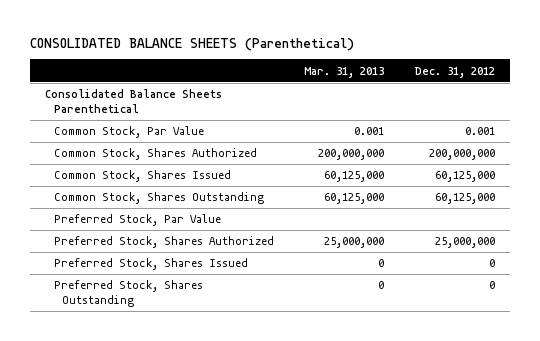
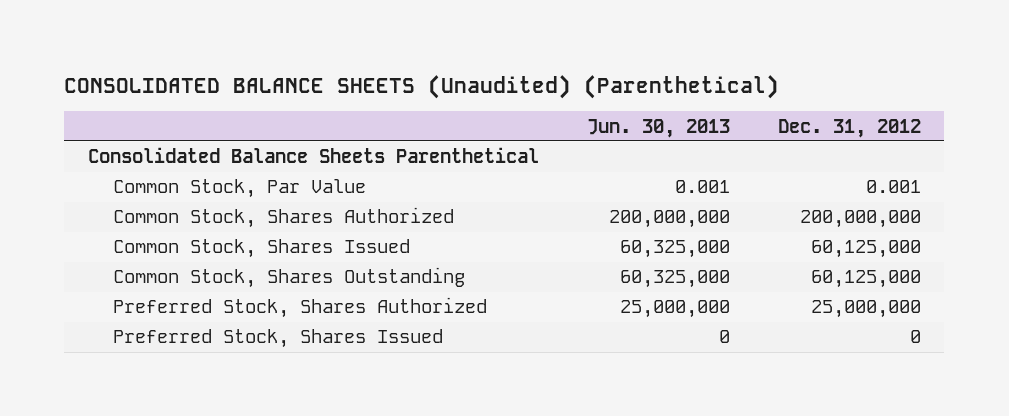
- CONSOLIDATED BALANCE SHEETS (Parenthetical)
+ CONSOLIDATED BALANCE SHEETS (Unaudited) (Parenthetical)
- | Mar. 31, 2013 | Dec. 31, 2012
+ | Jun. 30, 2013 | Dec. 31, 2012
- Preferred Stock, Par Value
- Preferred Stock, Shares Outstanding | 0 | 0

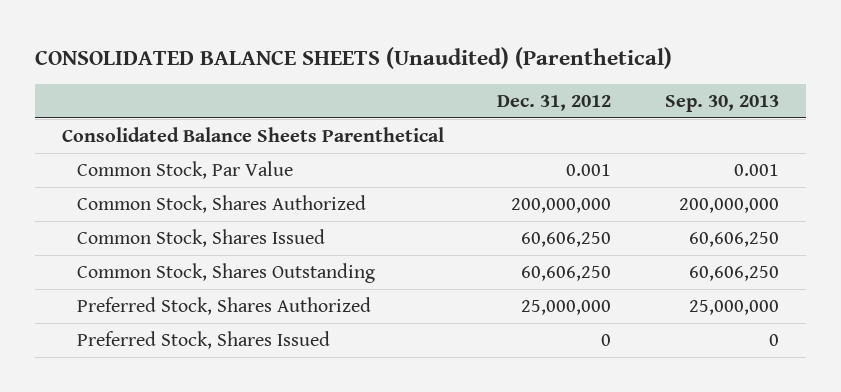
- | Jun. 30, 2013 | Dec. 31, 2012
+ | Dec. 31, 2012 | Sep. 30, 2013
- Common Stock, Shares Issued | 60,325,000 | 60,125,000
- Common Stock, Shares Outstanding | 60,325,000 | 60,125,000
+ Common Stock, Shares Issued | 60,606,250 | 60,606,250
+ Common Stock, Shares Outstanding | 60,606,250 | 60,606,250

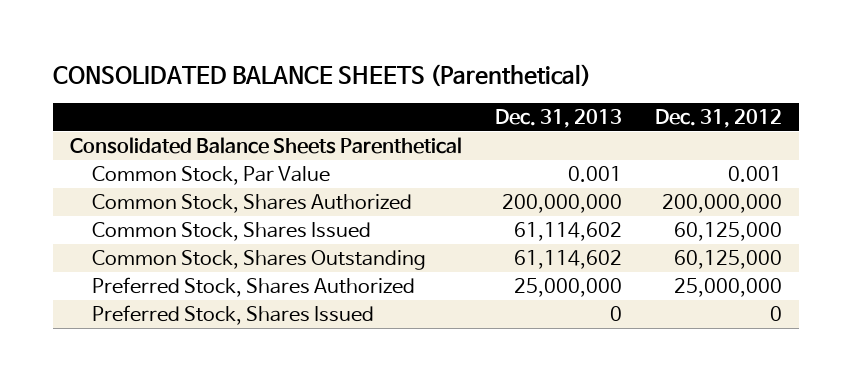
- CONSOLIDATED BALANCE SHEETS (Unaudited) (Parenthetical)
+ CONSOLIDATED BALANCE SHEETS (Parenthetical)
- | Dec. 31, 2012 | Sep. 30, 2013
+ | Dec. 31, 2013 | Dec. 31, 2012
- Common Stock, Shares Issued | 60,606,250 | 60,606,250
- Common Stock, Shares Outstanding | 60,606,250 | 60,606,250
+ Common Stock, Shares Issued | 61,114,602 | 60,125,000
+ Common Stock, Shares Outstanding | 61,114,602 | 60,125,000

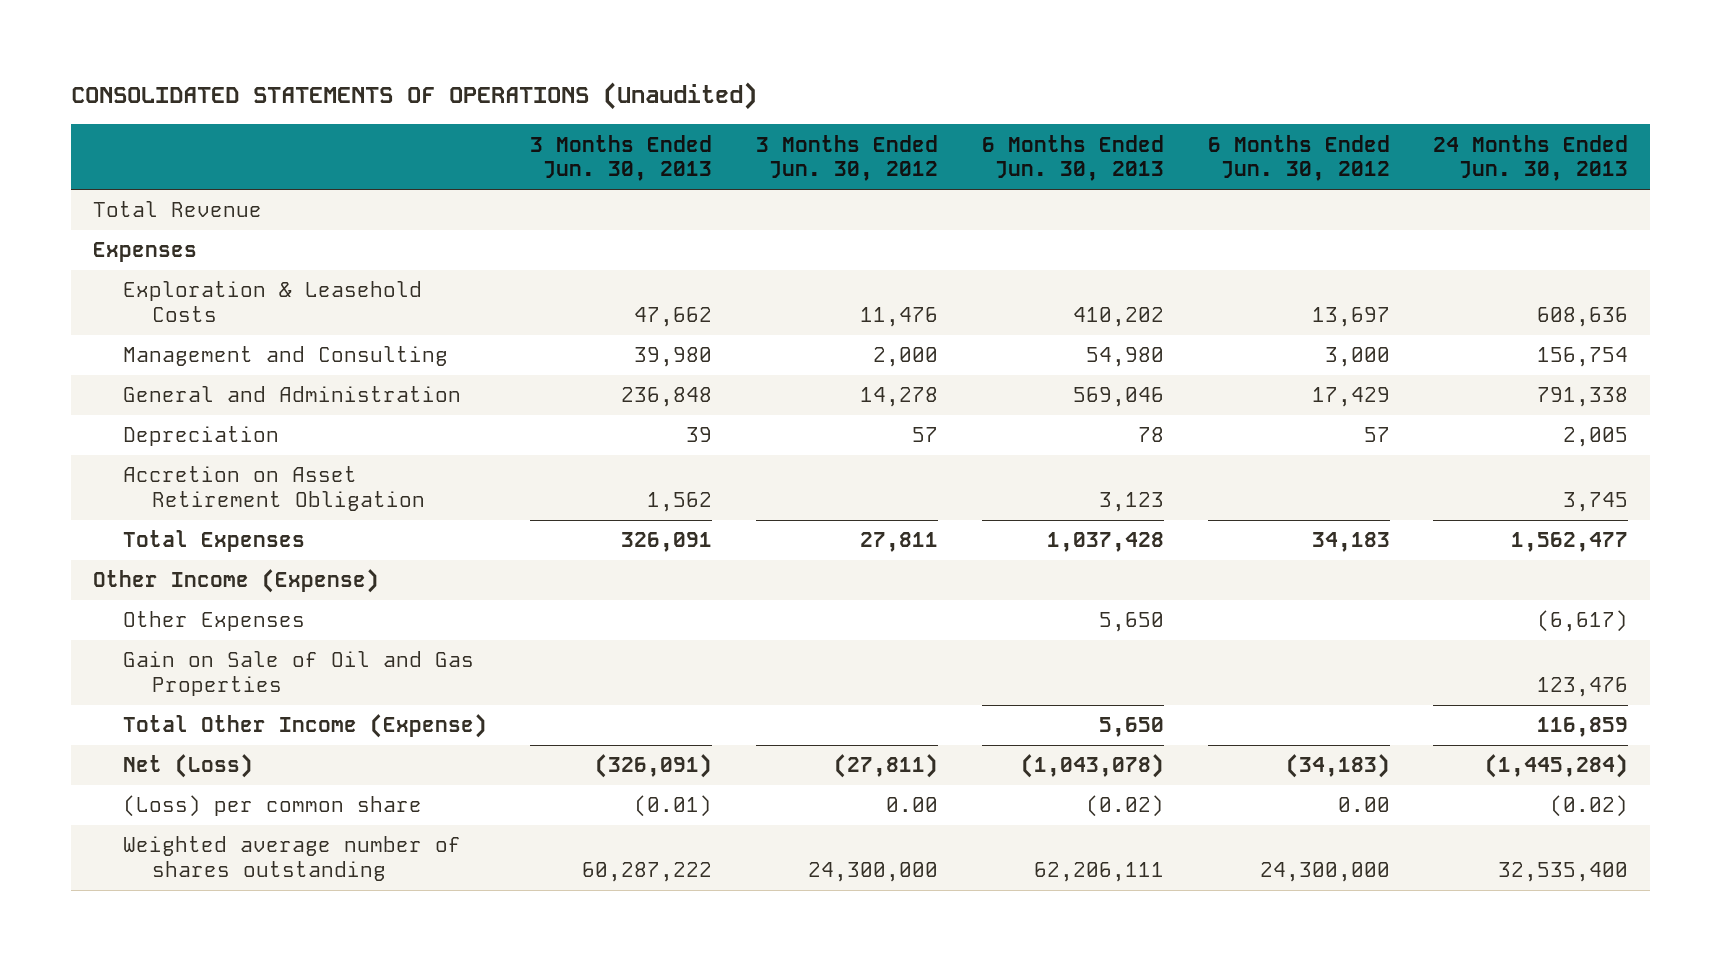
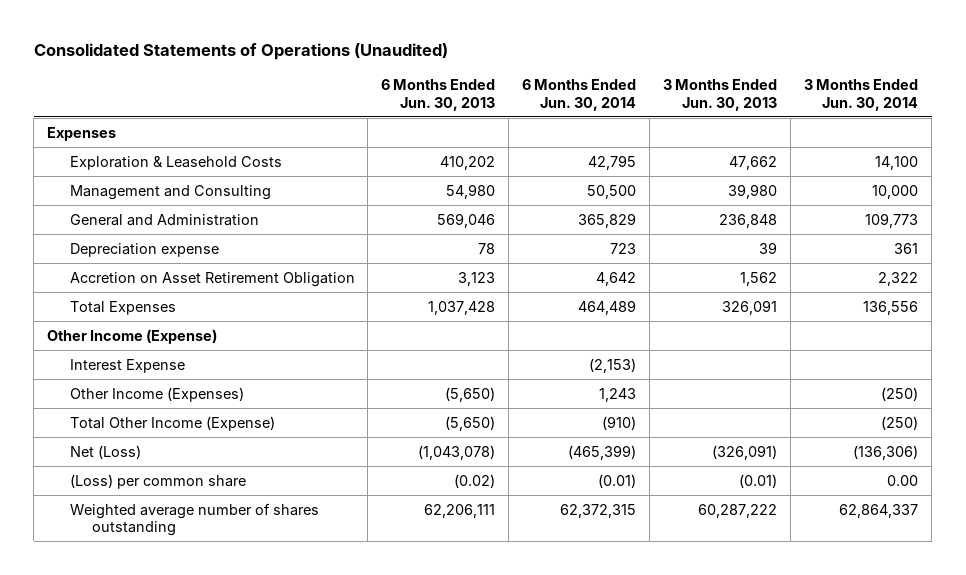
- CONSOLIDATED STATEMENTS OF OPERATIONS (Unaudited)
+ Consolidated Statements of Operations (Unaudited)
- | 3 Months Ended Jun. 30, 2013 | 3 Months Ended Jun. 30, 2012 | 6 Months Ended Jun. 30, 2013 | 6 Months Ended Jun. 30, 2012 | 24 Months Ended Jun. 30, 2013
+ | 6 Months Ended Jun. 30, 2013 | 6 Months Ended Jun. 30, 2014 | 3 Months Ended Jun. 30, 2013 | 3 Months Ended Jun. 30, 2014
- Total Revenue
- Depreciation | 39 | 57 | 78 | 57 | 2,005
+ Depreciation expense | 78 | 723 | 39 | 361
- Other Expenses | | | 5,650 | | (6,617)
- Gain on Sale of Oil and Gas Properties | | | | | 123,476
- Total Other Income (Expense) | | | 5,650 | | 116,859
+ Interest Expense | | (2,153) | |
+ Other Income (Expenses) | (5,650) | 1,243 | | (250)
+ Total Other Income (Expense) | (5,650) | (910) | | (250)

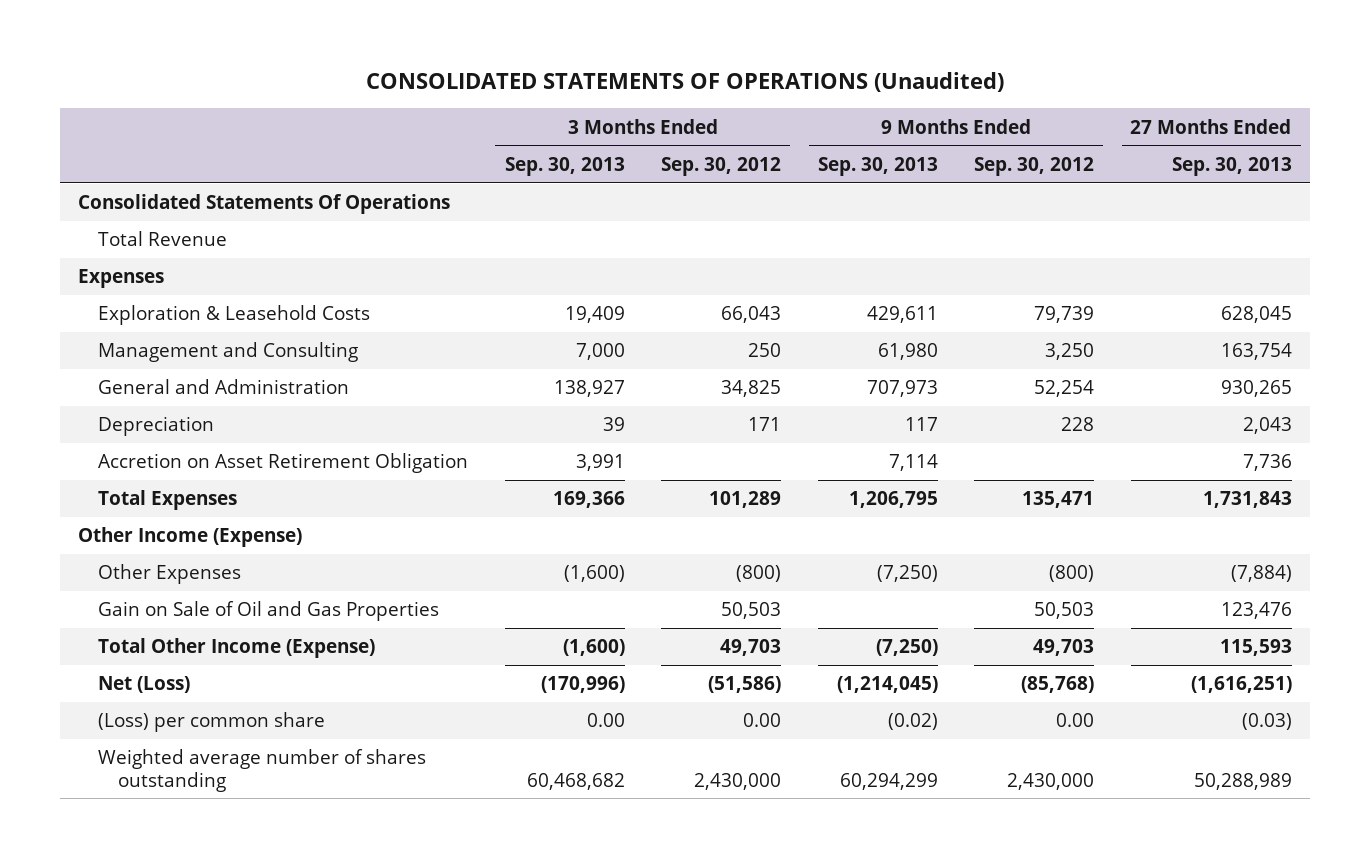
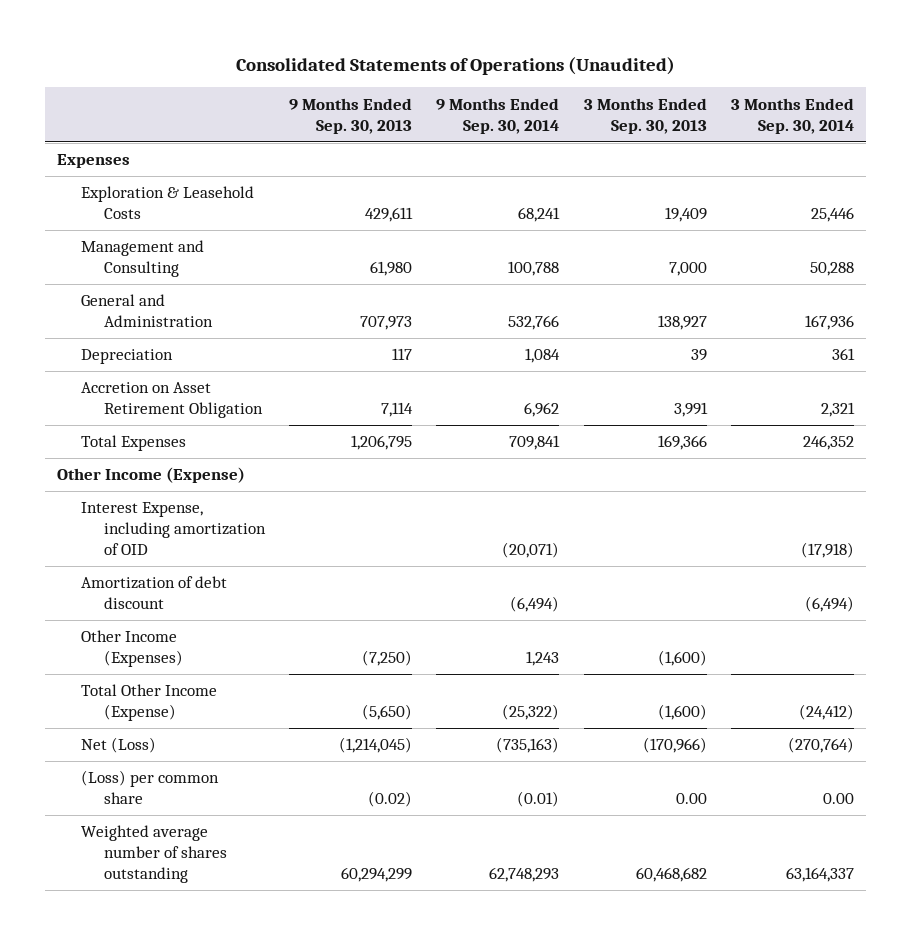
- CONSOLIDATED STATEMENTS OF OPERATIONS (Unaudited)
+ Consolidated Statements of Operations (Unaudited)
- | 3 Months Ended Sep. 30, 2013 | 3 Months Ended Sep. 30, 2012 | 9 Months Ended Sep. 30, 2013 | 9 Months Ended Sep. 30, 2012 | 27 Months Ended Sep. 30, 2013
+ | 9 Months Ended Sep. 30, 2013 | 9 Months Ended Sep. 30, 2014 | 3 Months Ended Sep. 30, 2013 | 3 Months Ended Sep. 30, 2014
- Consolidated Statements Of Operations
- Total Revenue
- Other Expenses | (1,600) | (800) | (7,250) | (800) | (7,884)
- Gain on Sale of Oil and Gas Properties | | 50,503 | | 50,503 | 123,476
- Total Other Income (Expense) | (1,600) | 49,703 | (7,250) | 49,703 | 115,593
- Net (Loss) | (170,996) | (51,586) | (1,214,045) | (85,768) | (1,616,251)
+ Interest Expense, including amortization of OID | | (20,071) | | (17,918)
+ Amortization of debt discount | | (6,494) | | (6,494)
+ Other Income (Expenses) | (7,250) | 1,243 | (1,600) |
+ Total Other Income (Expense) | (5,650) | (25,322) | (1,600) | (24,412)
+ Net (Loss) | (1,214,045) | (735,163) | (170,966) | (270,764)

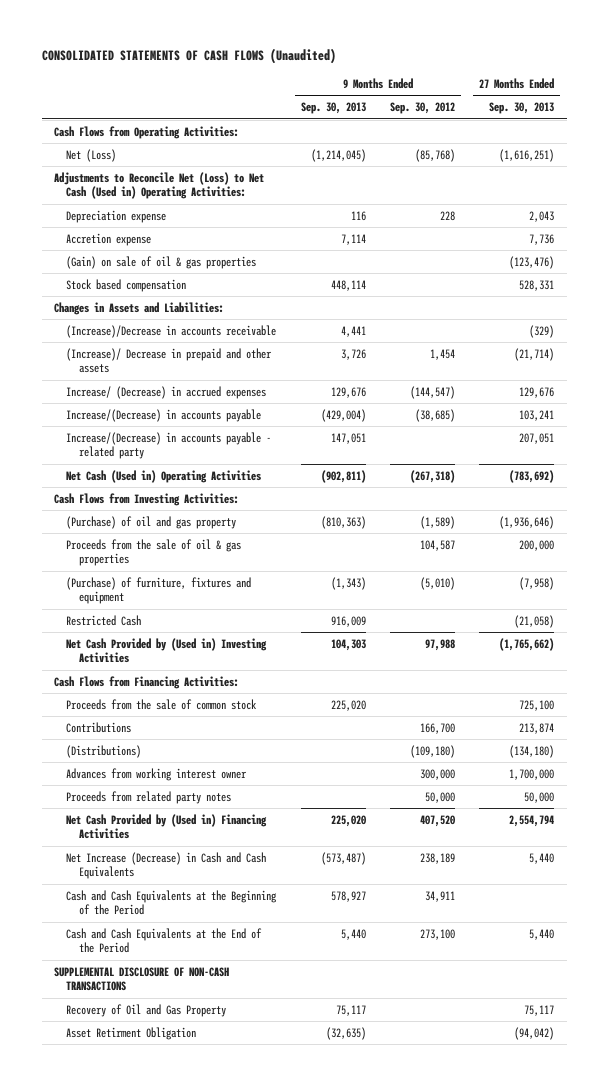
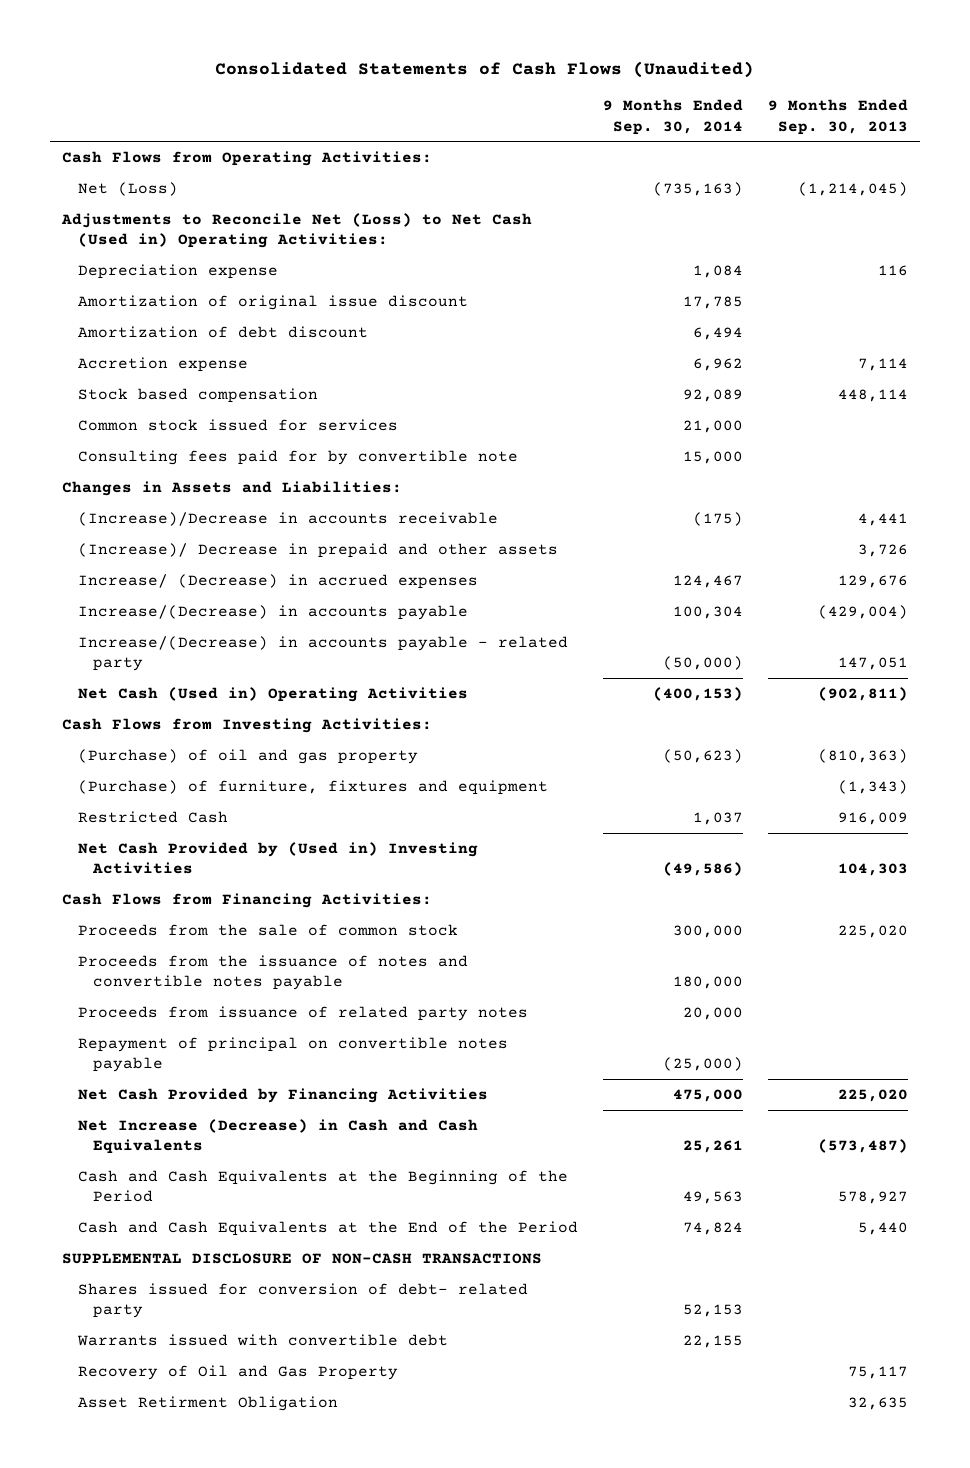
- CONSOLIDATED STATEMENTS OF CASH FLOWS (Unaudited)
+ Consolidated Statements of Cash Flows (Unaudited)
- | 9 Months Ended Sep. 30, 2013 | 9 Months Ended Sep. 30, 2012 | 27 Months Ended Sep. 30, 2013
+ | 9 Months Ended Sep. 30, 2014 | 9 Months Ended Sep. 30, 2013
+ Amortization of original issue discount | 17,785 |
+ Amortization of debt discount | 6,494 |
- (Gain) on sale of oil & gas properties | | | (123,476)
+ Common stock issued for services | 21,000 |
+ Consulting fees paid for by convertible note | 15,000 |
- Proceeds from the sale of oil & gas properties | | 104,587 | 200,000
- Contributions | | 166,700 | 213,874
- (Distributions) | | (109,180) | (134,180)
- Advances from working interest owner | | 300,000 | 1,700,000
- Proceeds from related party notes | | 50,000 | 50,000
- Net Cash Provided by (Used in) Financing Activities | 225,020 | 407,520 | 2,554,794
+ Proceeds from the issuance of notes and convertible notes payable | 180,000 |
+ Proceeds from issuance of related party notes | 20,000 |
+ Repayment of principal on convertible notes payable | (25,000) |
+ Net Cash Provided by Financing Activities | 475,000 | 225,020
+ Shares issued for conversion of debt- related party | 52,153 |
+ Warrants issued with convertible debt | 22,155 |
- Asset Retirment Obligation | (32,635) | | (94,042)
+ Asset Retirment Obligation | | 32,635

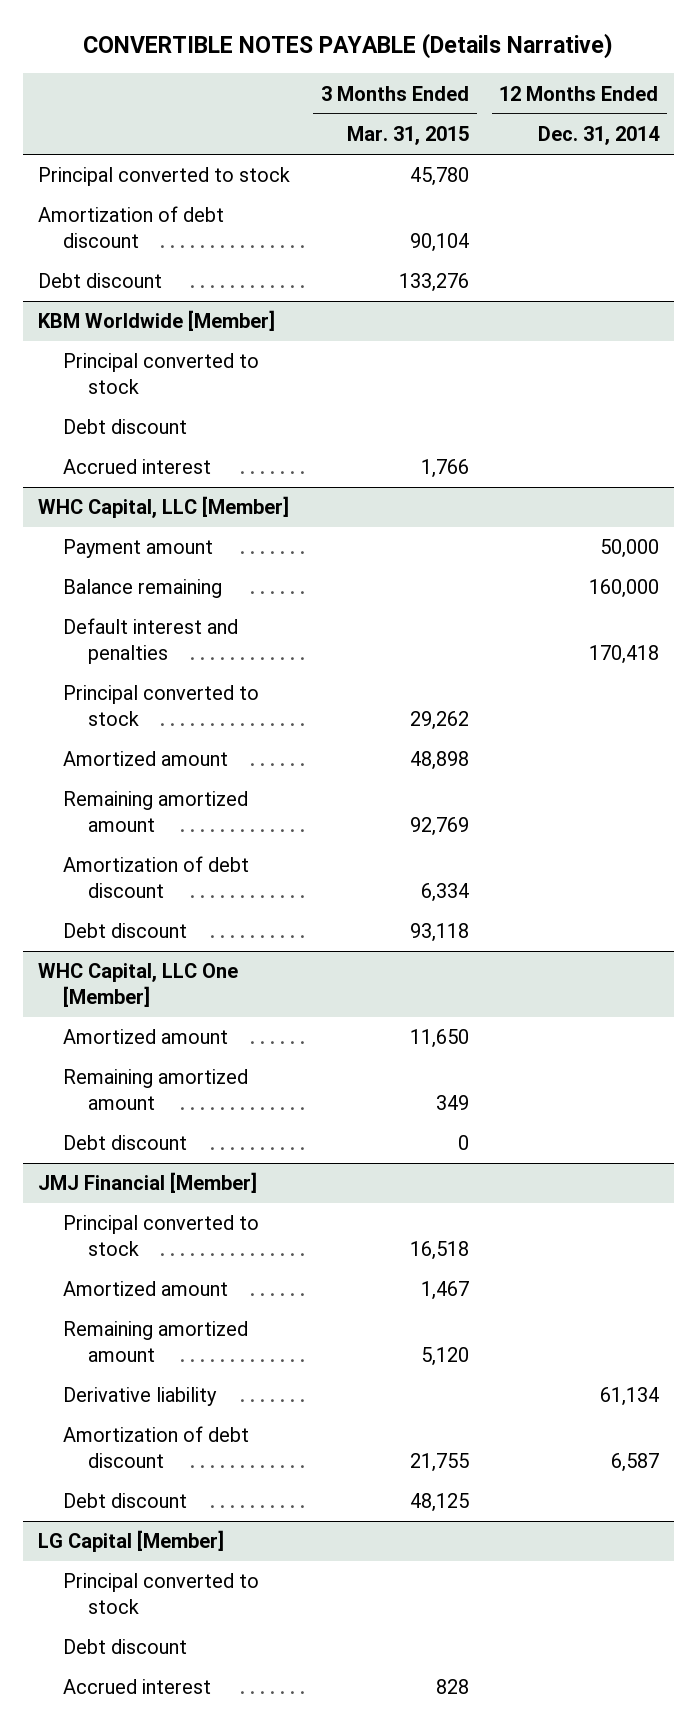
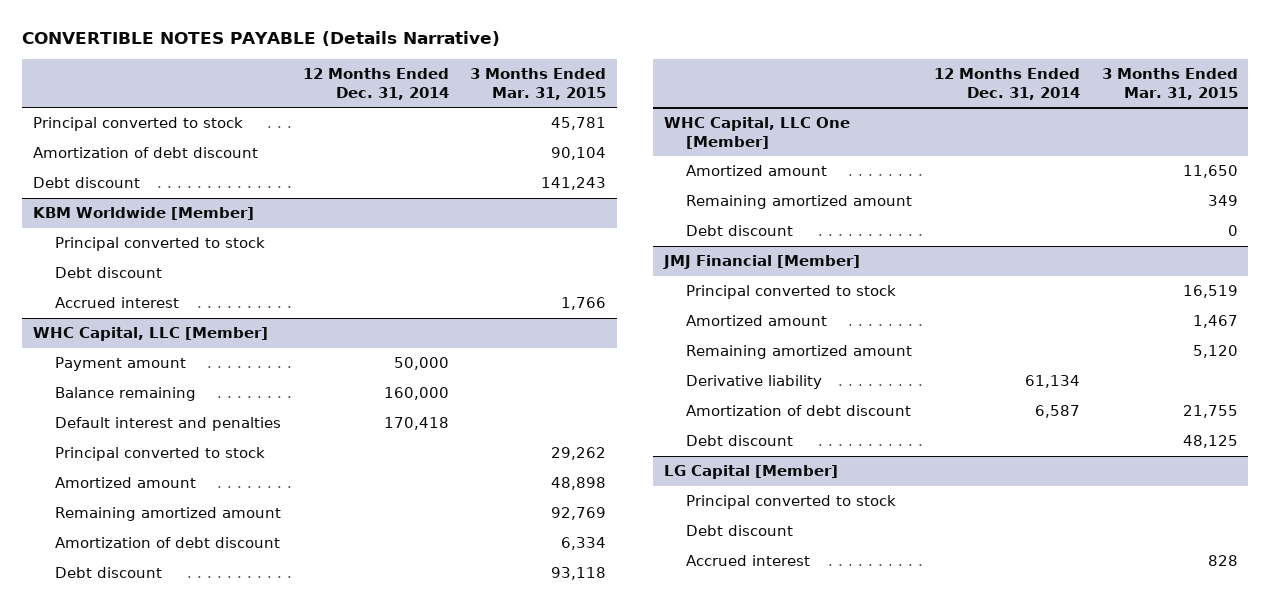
- | 3 Months Ended Mar. 31, 2015 | 12 Months Ended Dec. 31, 2014
+ | 12 Months Ended Dec. 31, 2014 | 3 Months Ended Mar. 31, 2015
- Principal converted to stock | 45,780 |
+ Principal converted to stock | | 45,781
- Debt discount | 133,276 |
+ Debt discount | | 141,243
@ JMJ Financial [Member]
- Principal converted to stock | 16,518 |
+ Principal converted to stock | | 16,519

